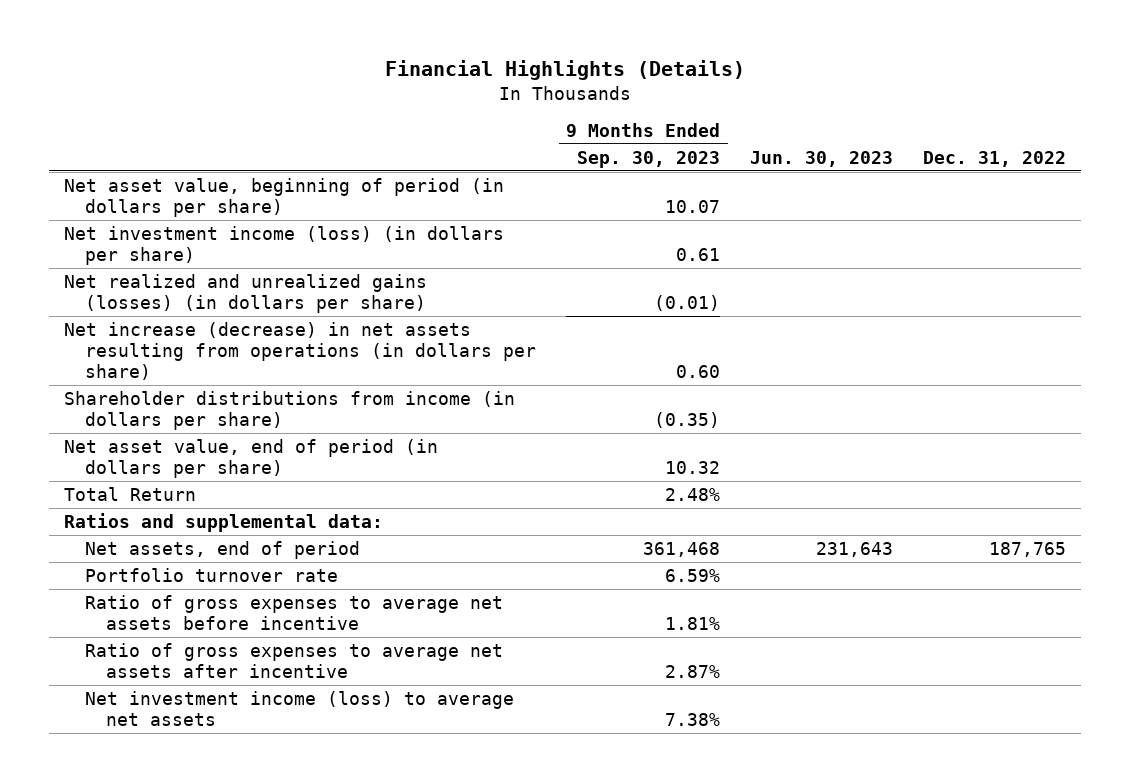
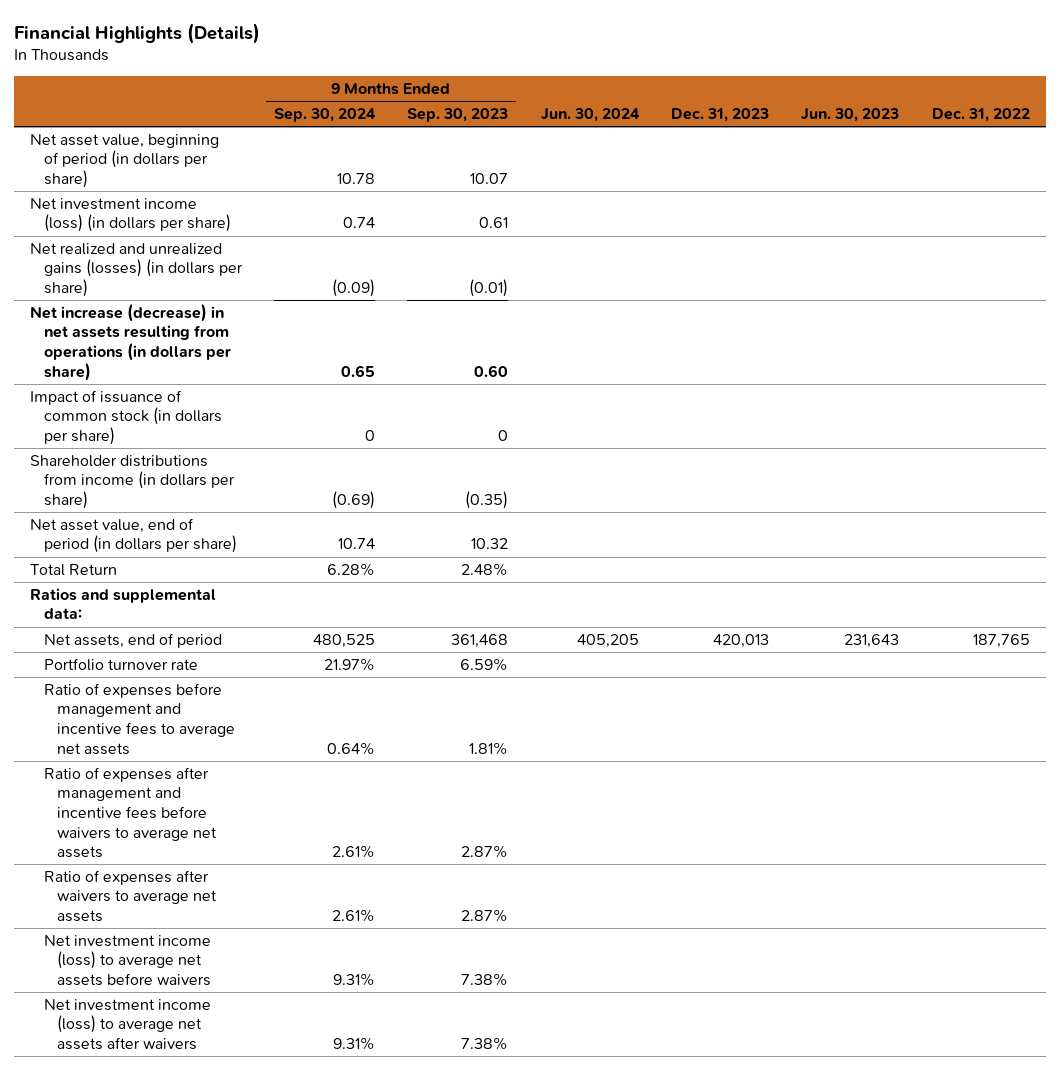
- | 9 Months Ended Sep. 30, 2023 | Jun. 30, 2023 | Dec. 31, 2022
+ | 9 Months Ended Sep. 30, 2024 | 9 Months Ended Sep. 30, 2023 | Jun. 30, 2024 | Dec. 31, 2023 | Jun. 30, 2023 | Dec. 31, 2022
+ Impact of issuance of common stock (in dollars per share) | 0 | 0 | | | |
- Ratio of gross expenses to average net assets before incentive | 1.81% | |
- Ratio of gross expenses to average net assets after incentive | 2.87% | |
- Net investment income (loss) to average net assets | 7.38% | |
+ Ratio of expenses before management and incentive fees to average net assets | 0.64% | 1.81% | | | |
+ Ratio of expenses after management and incentive fees before waivers to average net assets | 2.61% | 2.87% | | | |
+ Ratio of expenses after waivers to average net assets | 2.61% | 2.87% | | | |
+ Net investment income (loss) to average net assets before waivers | 9.31% | 7.38% | | | |
+ Net investment income (loss) to average net assets after waivers | 9.31% | 7.38% | | | |

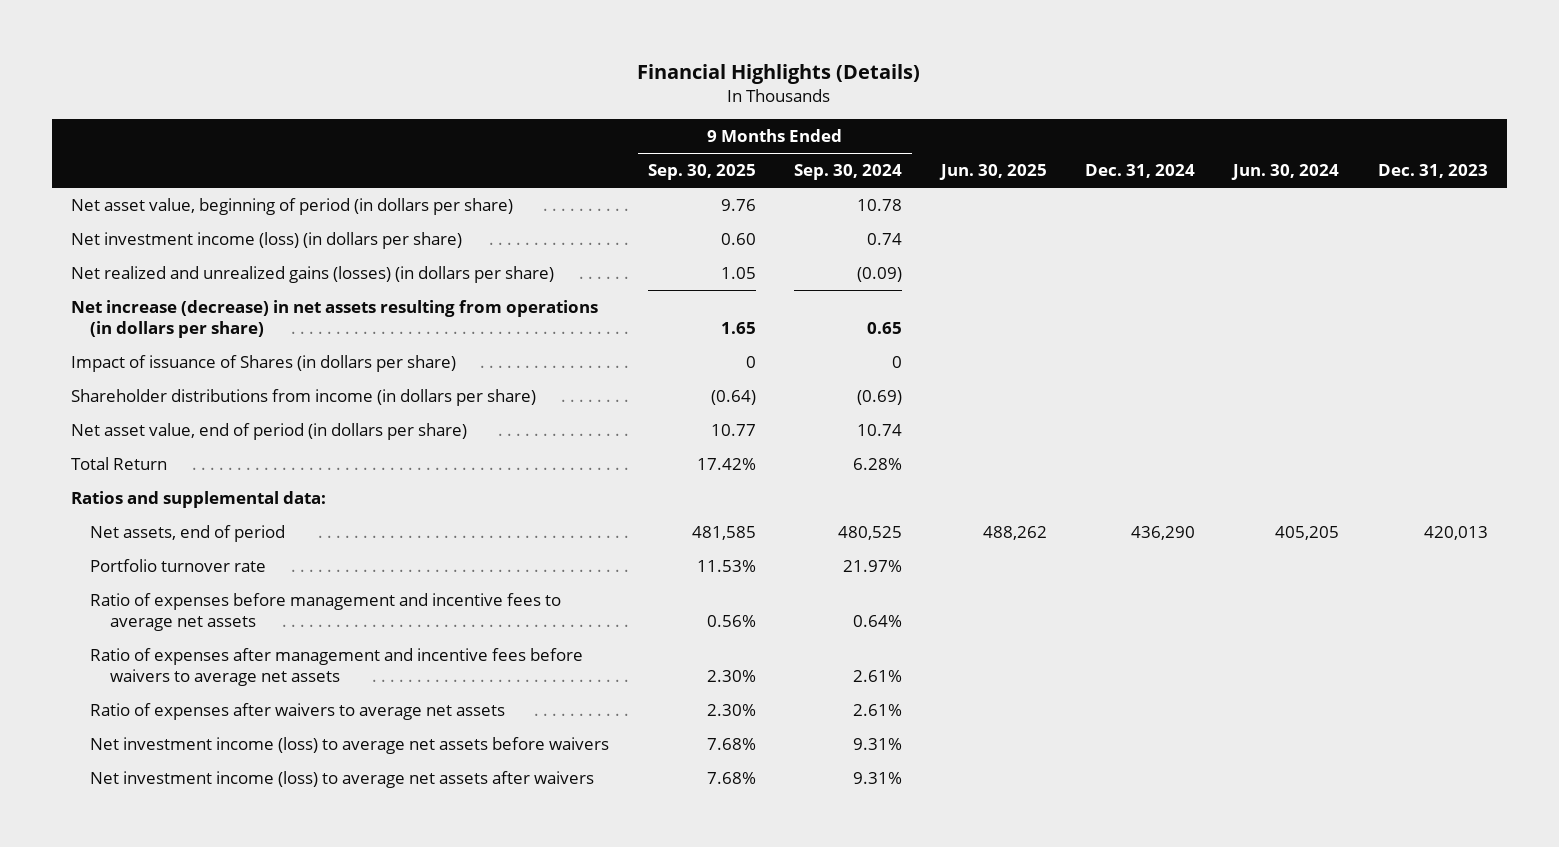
- | 9 Months Ended Sep. 30, 2024 | 9 Months Ended Sep. 30, 2023 | Jun. 30, 2024 | Dec. 31, 2023 | Jun. 30, 2023 | Dec. 31, 2022
+ | 9 Months Ended Sep. 30, 2025 | 9 Months Ended Sep. 30, 2024 | Jun. 30, 2025 | Dec. 31, 2024 | Jun. 30, 2024 | Dec. 31, 2023
- Impact of issuance of common stock (in dollars per share) | 0 | 0 | | | |
+ Impact of issuance of Shares (in dollars per share) | 0 | 0 | | | |

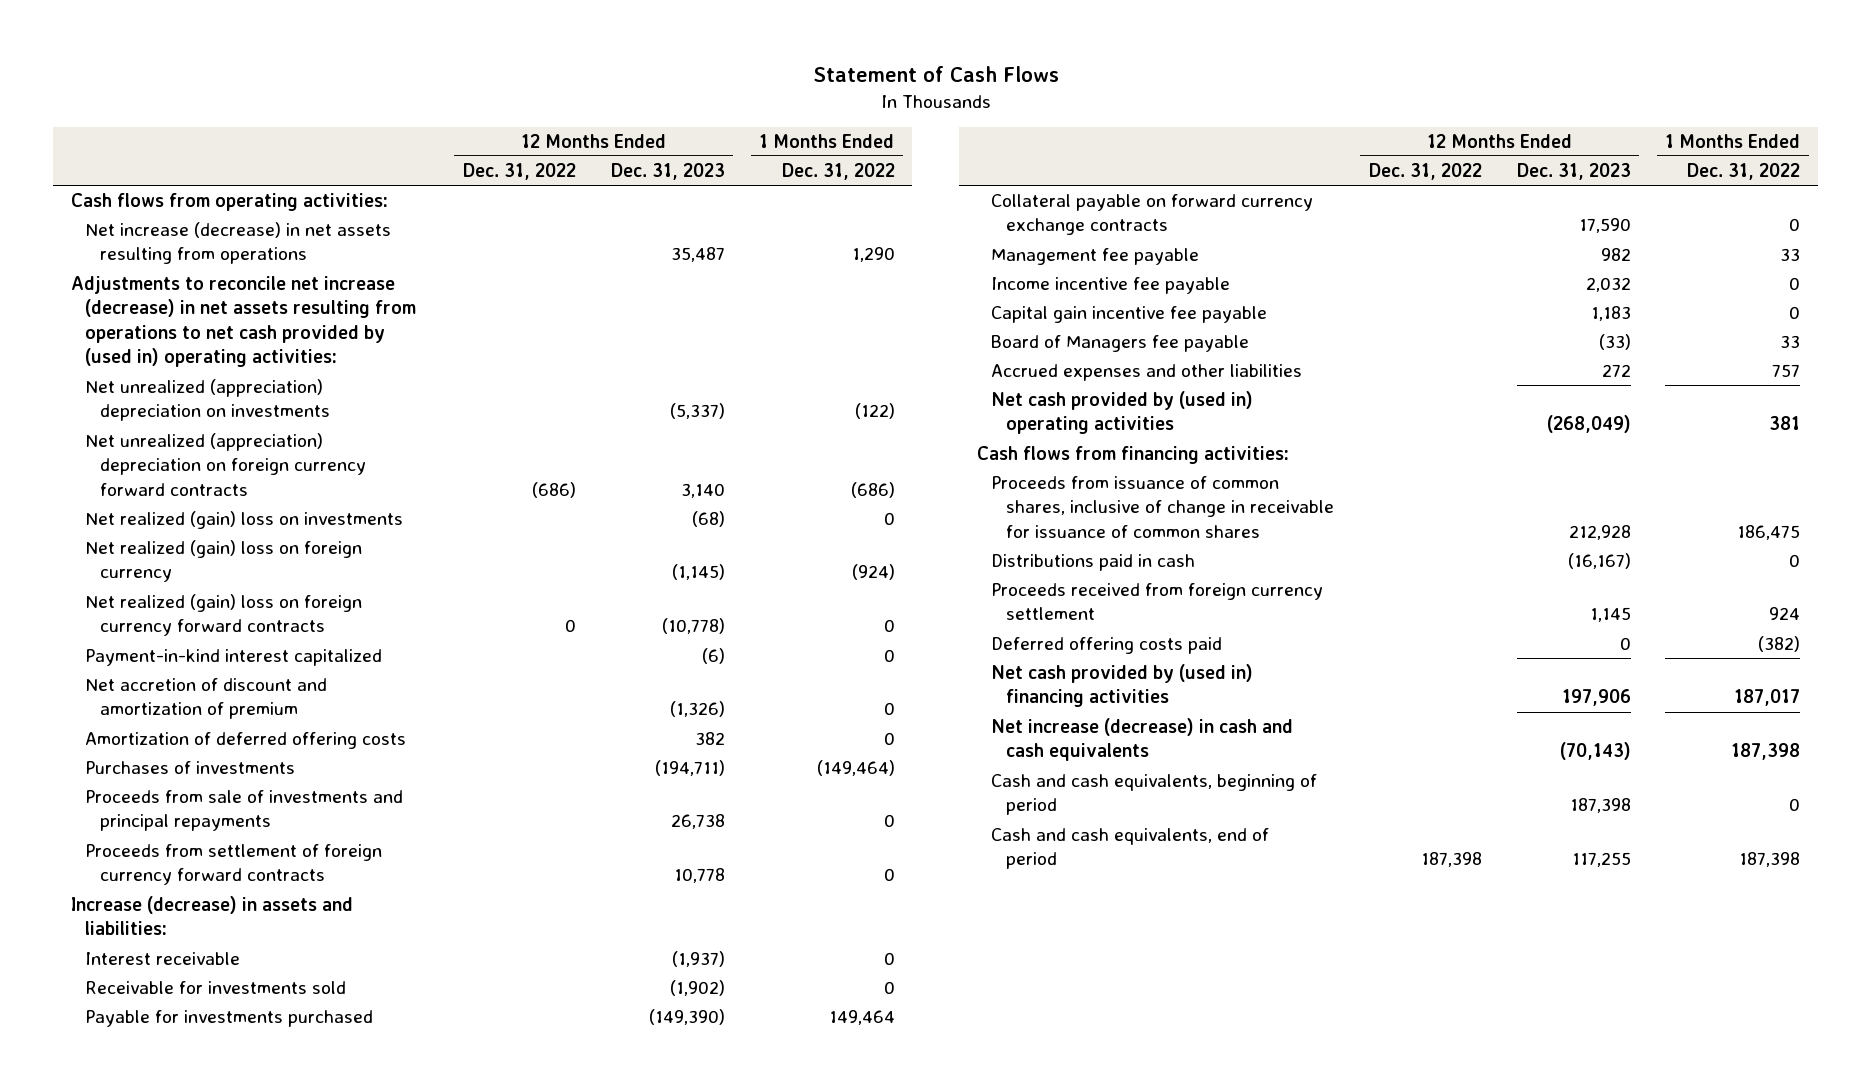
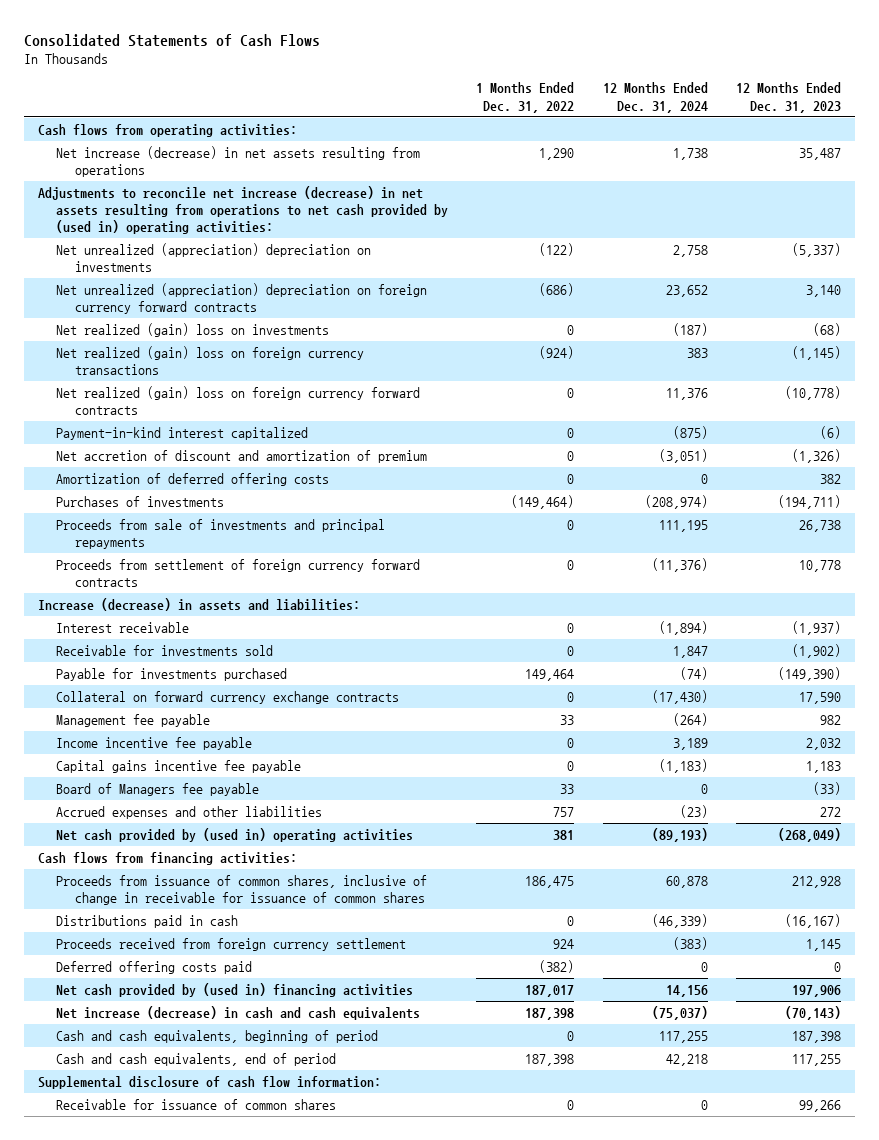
- Statement of Cash Flows
+ Consolidated Statements of Cash Flows
- | 12 Months Ended Dec. 31, 2022 | 12 Months Ended Dec. 31, 2023 | 1 Months Ended Dec. 31, 2022
+ | 1 Months Ended Dec. 31, 2022 | 12 Months Ended Dec. 31, 2024 | 12 Months Ended Dec. 31, 2023
- Net realized (gain) loss on foreign currency | | (1,145) | (924)
+ Net realized (gain) loss on foreign currency transactions | (924) | 383 | (1,145)
- Collateral payable on forward currency exchange contracts | | 17,590 | 0
+ Collateral on forward currency exchange contracts | 0 | (17,430) | 17,590
- Capital gain incentive fee payable | | 1,183 | 0
+ Capital gains incentive fee payable | 0 | (1,183) | 1,183
+ Supplemental disclosure of cash flow information:
+ Receivable for issuance of common shares | 0 | 0 | 99,266

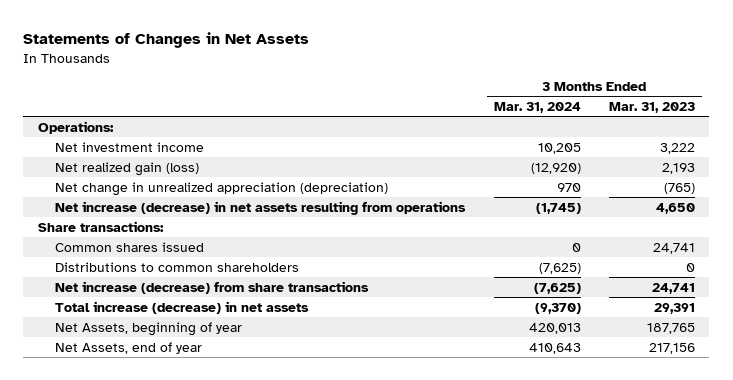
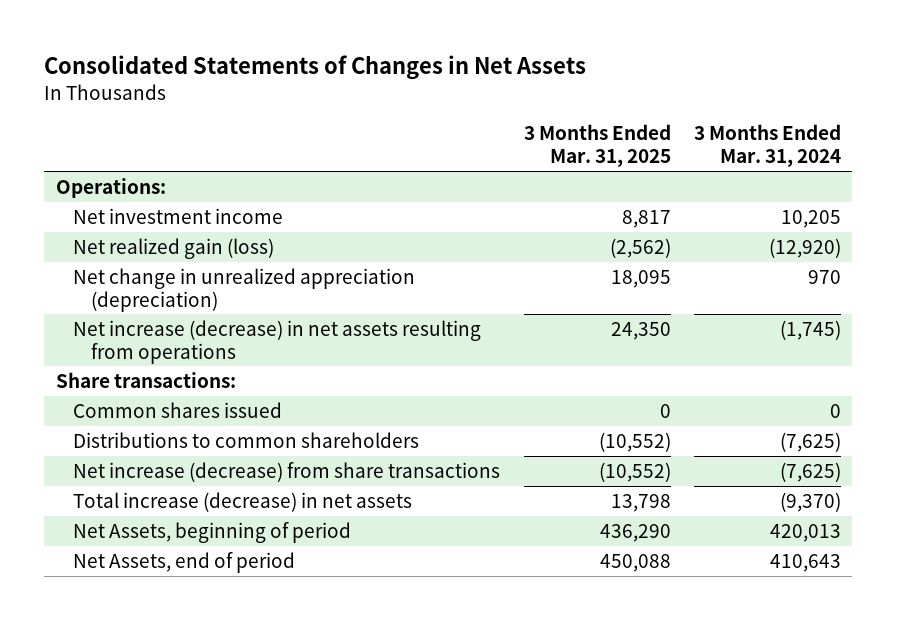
- Statements of Changes in Net Assets
+ Consolidated Statements of Changes in Net Assets
- | 3 Months Ended Mar. 31, 2024 | 3 Months Ended Mar. 31, 2023
+ | 3 Months Ended Mar. 31, 2025 | 3 Months Ended Mar. 31, 2024
- Net Assets, beginning of year | 420,013 | 187,765
- Net Assets, end of year | 410,643 | 217,156
+ Net Assets, beginning of period | 436,290 | 420,013
+ Net Assets, end of period | 450,088 | 410,643

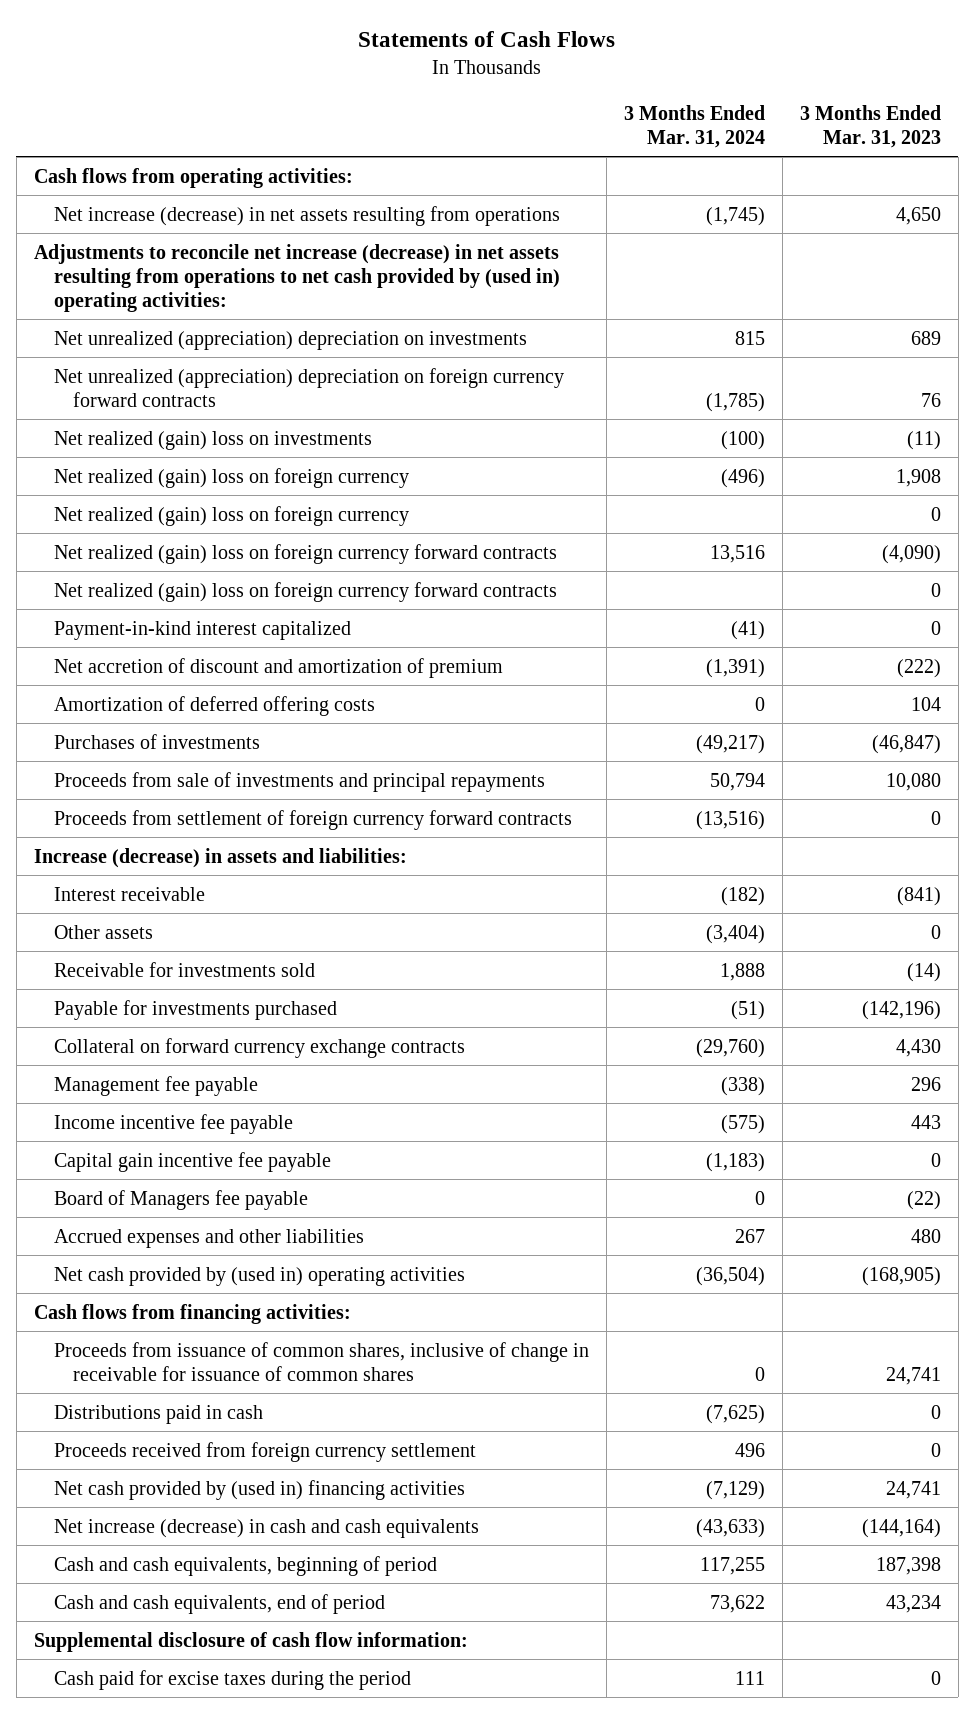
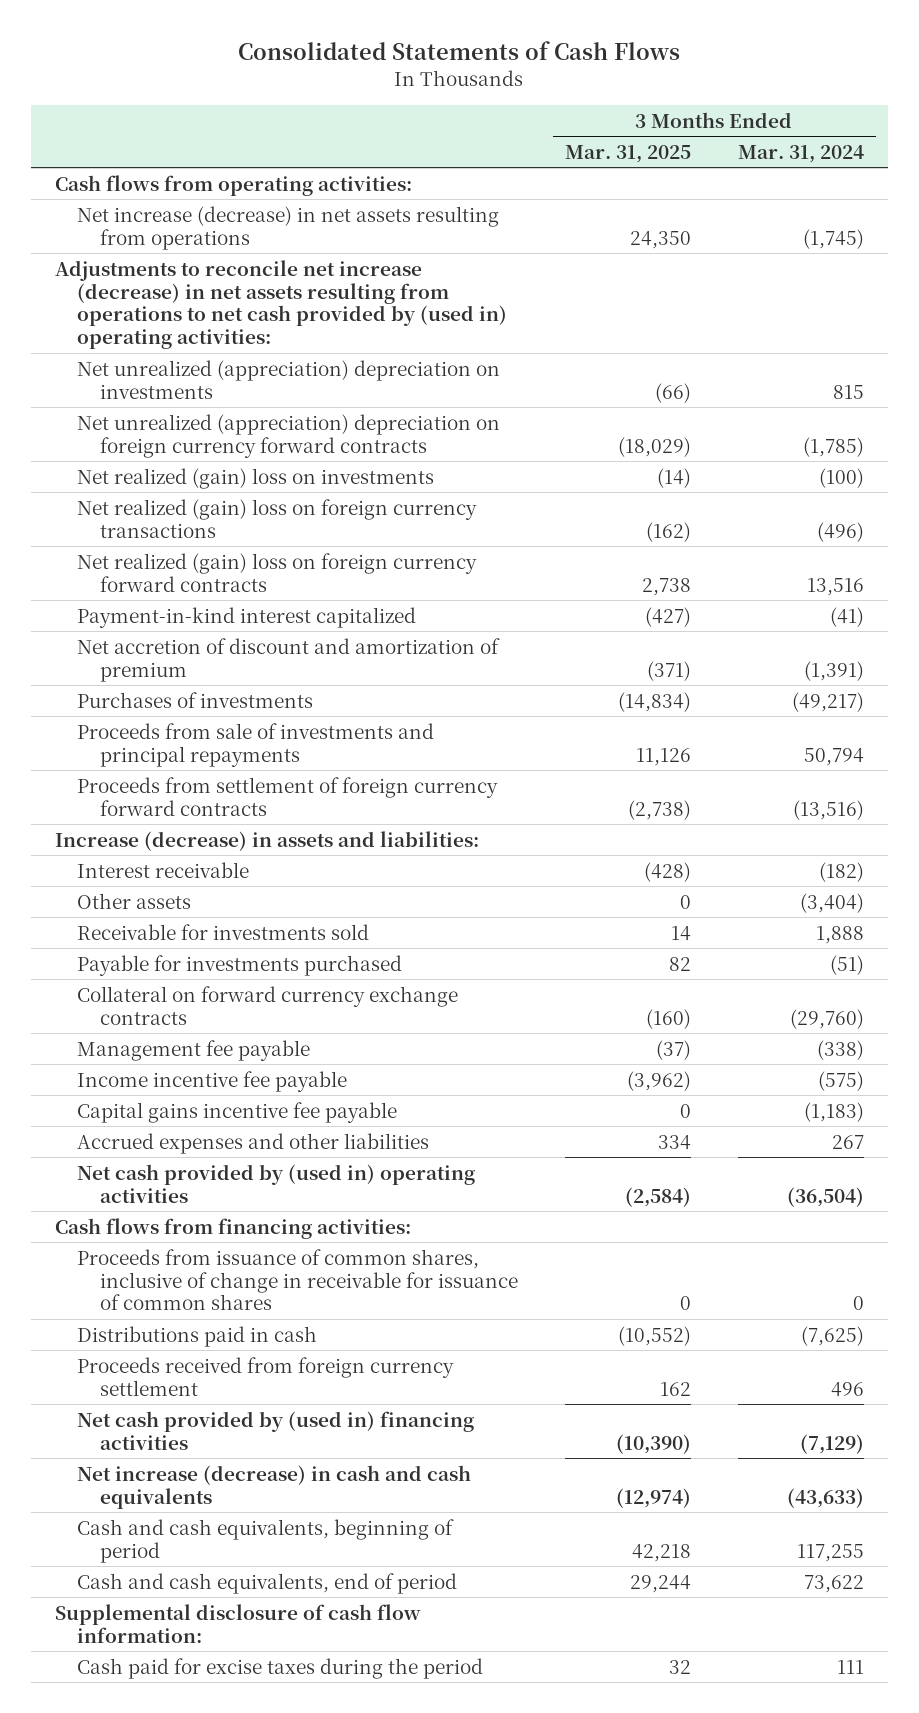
- Statements of Cash Flows
+ Consolidated Statements of Cash Flows
- | 3 Months Ended Mar. 31, 2024 | 3 Months Ended Mar. 31, 2023
+ | 3 Months Ended Mar. 31, 2025 | 3 Months Ended Mar. 31, 2024
- Net realized (gain) loss on foreign currency | (496) | 1,908
- Net realized (gain) loss on foreign currency | | 0
+ Net realized (gain) loss on foreign currency transactions | (162) | (496)
- Net realized (gain) loss on foreign currency forward contracts | | 0
- Amortization of deferred offering costs | 0 | 104
- Capital gain incentive fee payable | (1,183) | 0
- Board of Managers fee payable | 0 | (22)
+ Capital gains incentive fee payable | 0 | (1,183)

